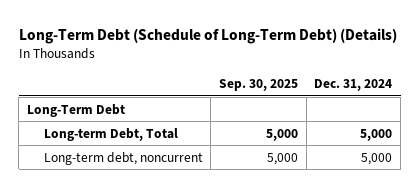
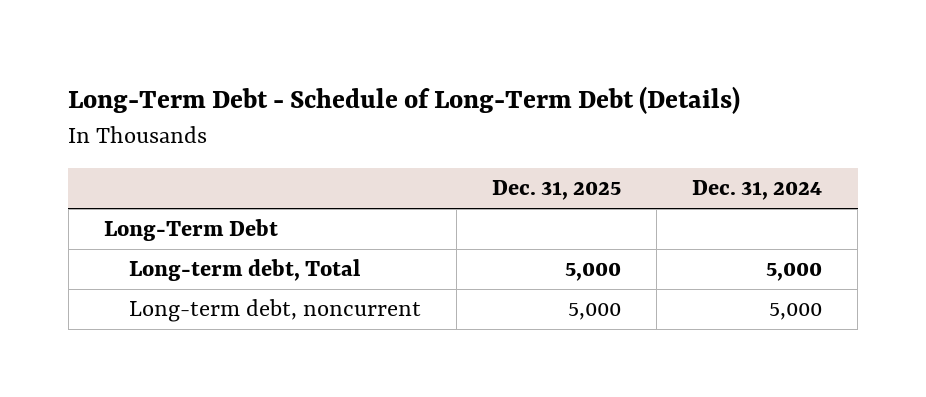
- Long-Term Debt (Schedule of Long-Term Debt) (Details)
+ Long-Term Debt - Schedule of Long-Term Debt (Details)
- | Sep. 30, 2025 | Dec. 31, 2024
+ | Dec. 31, 2025 | Dec. 31, 2024
- Long-term Debt, Total | 5,000 | 5,000
+ Long-term debt, Total | 5,000 | 5,000

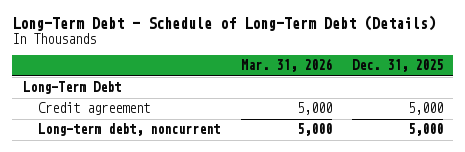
- | Dec. 31, 2025 | Dec. 31, 2024
+ | Mar. 31, 2026 | Dec. 31, 2025
- Long-term debt, Total | 5,000 | 5,000
+ Credit agreement | 5,000 | 5,000

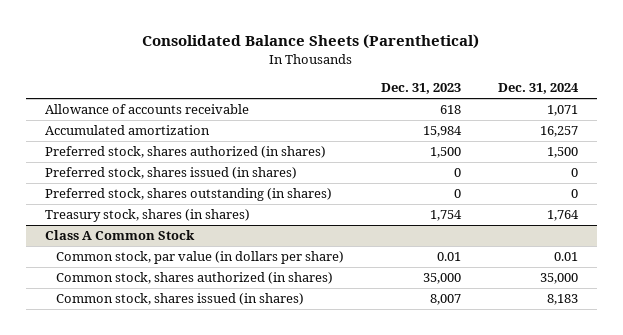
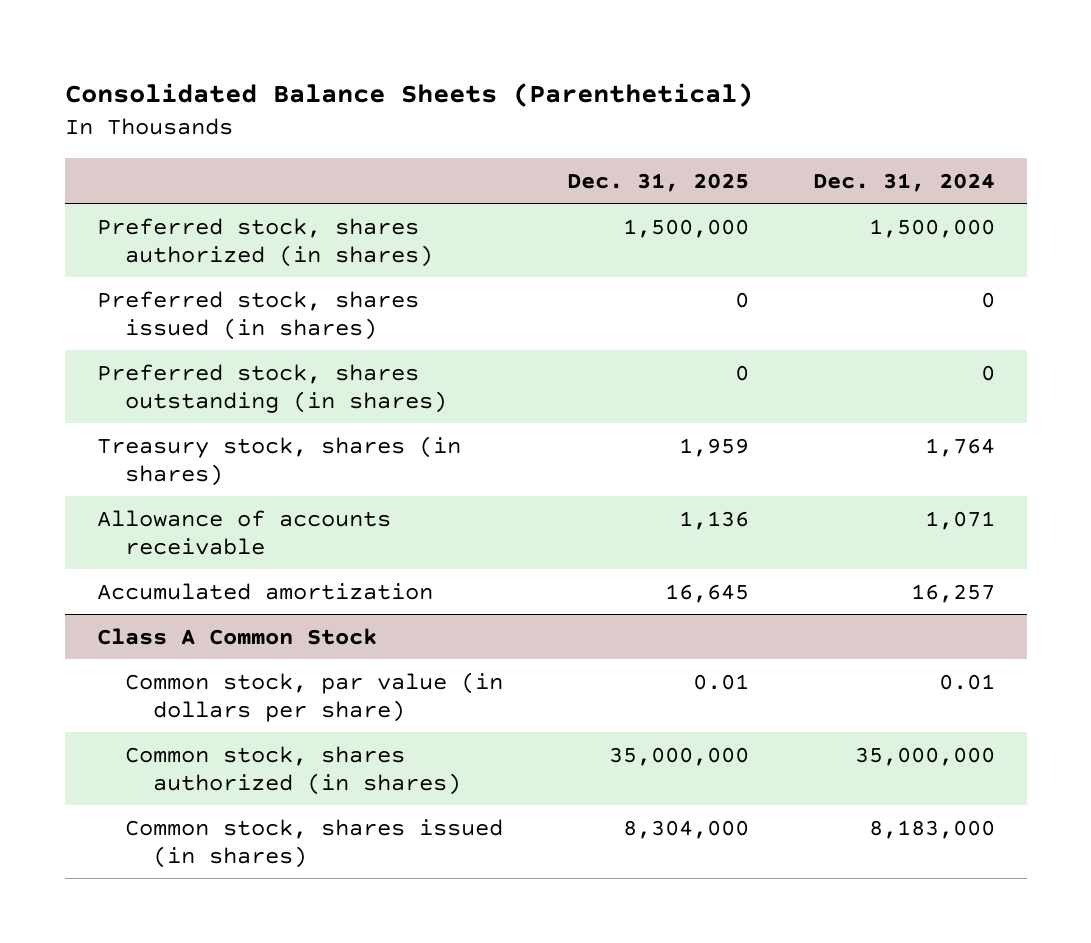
- | Dec. 31, 2023 | Dec. 31, 2024
+ | Dec. 31, 2025 | Dec. 31, 2024
- Preferred stock, shares authorized (in shares) | 1,500 | 1,500
+ Preferred stock, shares authorized (in shares) | 1,500,000 | 1,500,000
moved down: Allowance of accounts receivable | 1,136 | 1,071
moved down: Accumulated amortization | 16,645 | 16,257
@ Class A Common Stock
- Common stock, shares authorized (in shares) | 35,000 | 35,000
- Common stock, shares issued (in shares) | 8,007 | 8,183
+ Common stock, shares authorized (in shares) | 35,000,000 | 35,000,000
+ Common stock, shares issued (in shares) | 8,304,000 | 8,183,000

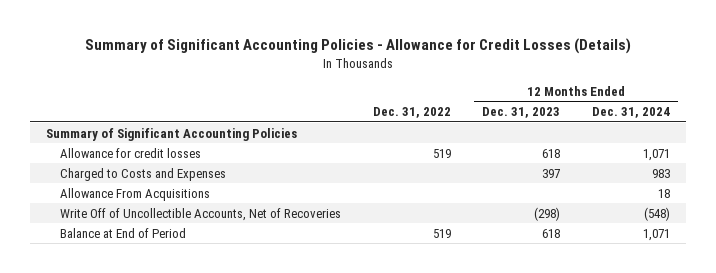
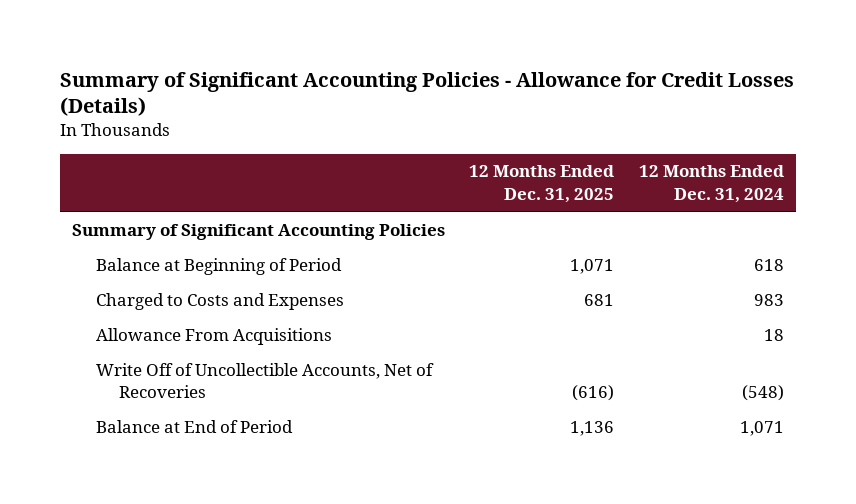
- | Dec. 31, 2022 | 12 Months Ended Dec. 31, 2023 | 12 Months Ended Dec. 31, 2024
+ | 12 Months Ended Dec. 31, 2025 | 12 Months Ended Dec. 31, 2024
- Allowance for credit losses | 519 | 618 | 1,071
+ Balance at Beginning of Period | 1,071 | 618

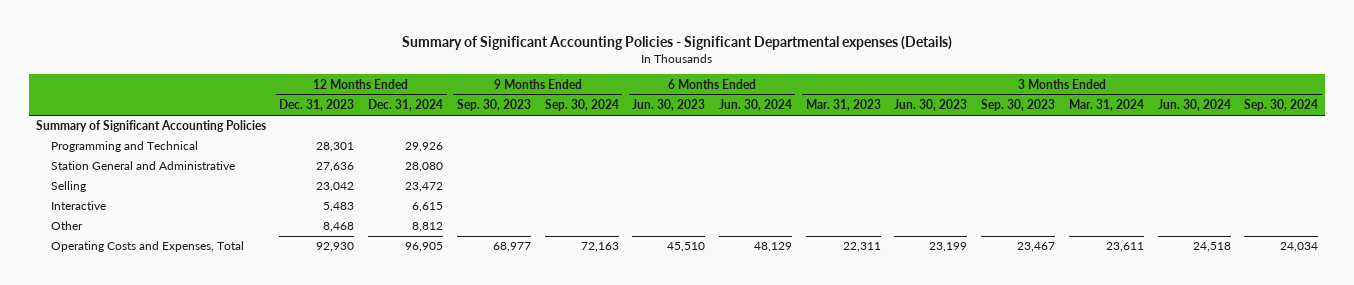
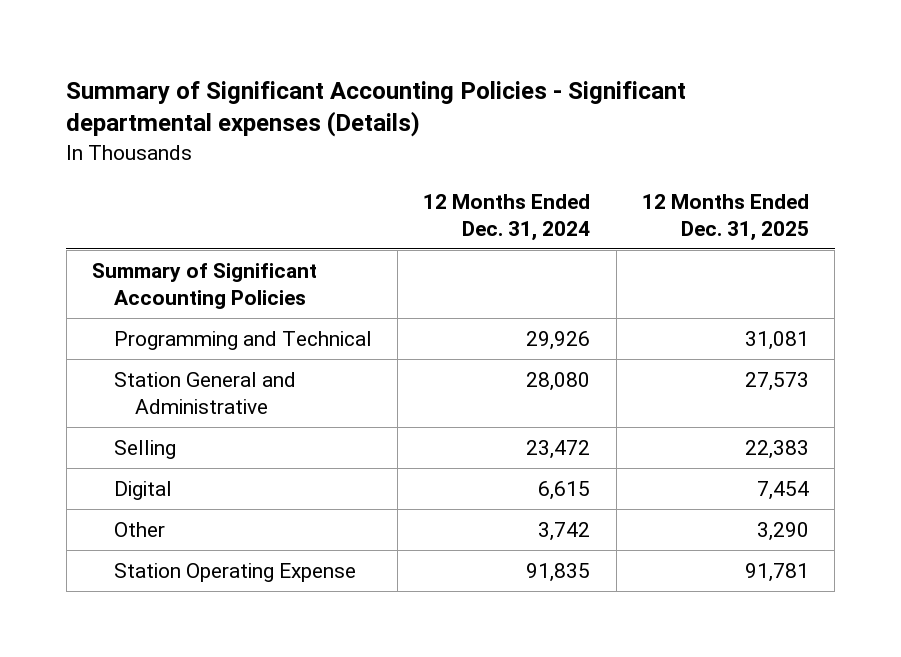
- Summary of Significant Accounting Policies - Significant Departmental expenses (Details)
+ Summary of Significant Accounting Policies - Significant departmental expenses (Details)
- | 12 Months Ended Dec. 31, 2023 | 12 Months Ended Dec. 31, 2024 | 9 Months Ended Sep. 30, 2023 | 9 Months Ended Sep. 30, 2024 | 6 Months Ended Jun. 30, 2023 | 6 Months Ended Jun. 30, 2024 | 3 Months Ended Mar. 31, 2023 | 3 Months Ended Jun. 30, 2023 | 3 Months Ended Sep. 30, 2023 | 3 Months Ended Mar. 31, 2024 | 3 Months Ended Jun. 30, 2024 | 3 Months Ended Sep. 30, 2024
+ | 12 Months Ended Dec. 31, 2024 | 12 Months Ended Dec. 31, 2025
- Interactive | 5,483 | 6,615 | | | | | | | | | |
- Other | 8,468 | 8,812 | | | | | | | | | |
- Operating Costs and Expenses, Total | 92,930 | 96,905 | 68,977 | 72,163 | 45,510 | 48,129 | 22,311 | 23,199 | 23,467 | 23,611 | 24,518 | 24,034
+ Digital | 6,615 | 7,454
+ Other | 3,742 | 3,290
+ Station Operating Expense | 91,835 | 91,781

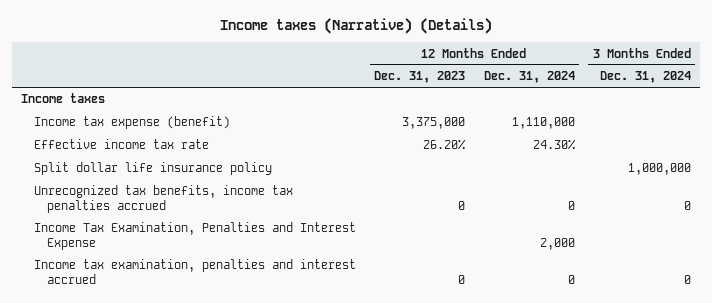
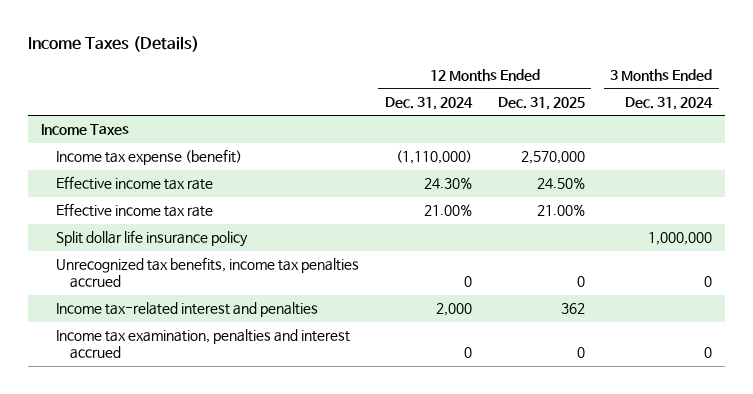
- Income taxes (Narrative) (Details)
+ Income Taxes (Details)
- | 12 Months Ended Dec. 31, 2023 | 12 Months Ended Dec. 31, 2024 | 3 Months Ended Dec. 31, 2024
+ | 12 Months Ended Dec. 31, 2024 | 12 Months Ended Dec. 31, 2025 | 3 Months Ended Dec. 31, 2024
- Income taxes
- Income tax expense (benefit) | 3,375,000 | 1,110,000 |
+ Income Taxes
+ Income tax expense (benefit) | (1,110,000) | 2,570,000 |
+ Effective income tax rate | 21.00% | 21.00% |
- Income Tax Examination, Penalties and Interest Expense | | 2,000 |
+ Income tax-related interest and penalties | 2,000 | 362 |

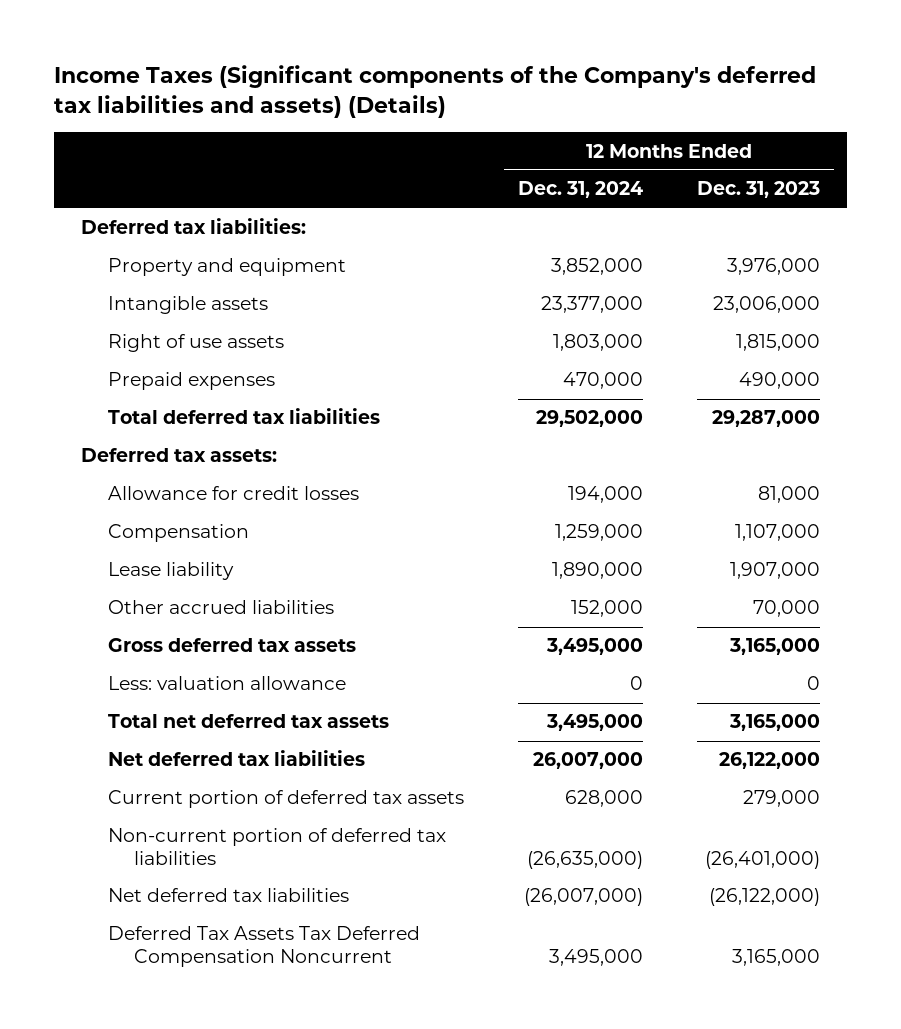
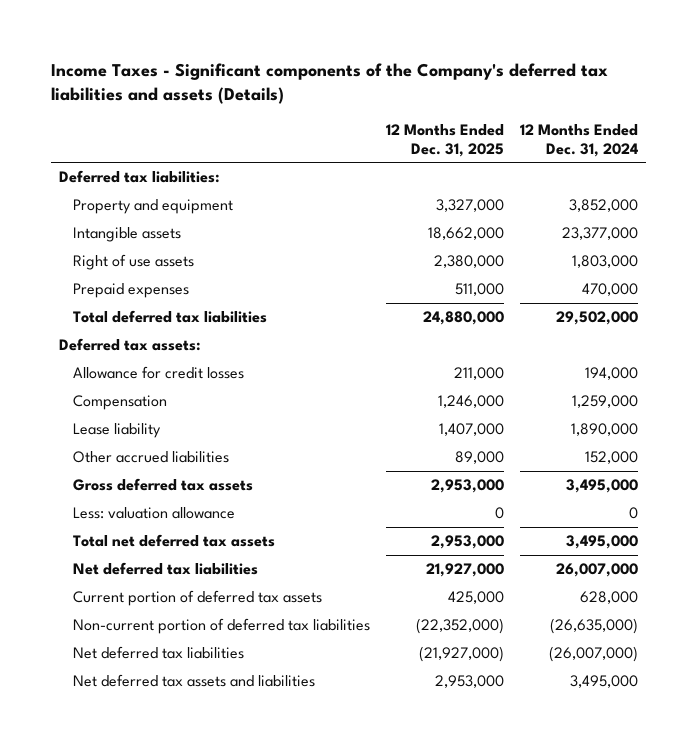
- Income Taxes (Significant components of the Company's deferred tax liabilities and assets) (Details)
+ Income Taxes - Significant components of the Company's deferred tax liabilities and assets (Details)
- | 12 Months Ended Dec. 31, 2024 | 12 Months Ended Dec. 31, 2023
+ | 12 Months Ended Dec. 31, 2025 | 12 Months Ended Dec. 31, 2024
- Deferred Tax Assets Tax Deferred Compensation Noncurrent | 3,495,000 | 3,165,000
+ Net deferred tax assets and liabilities | 2,953,000 | 3,495,000

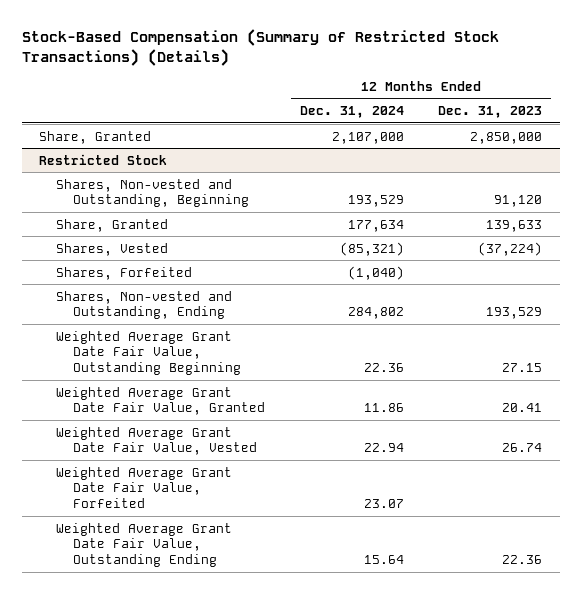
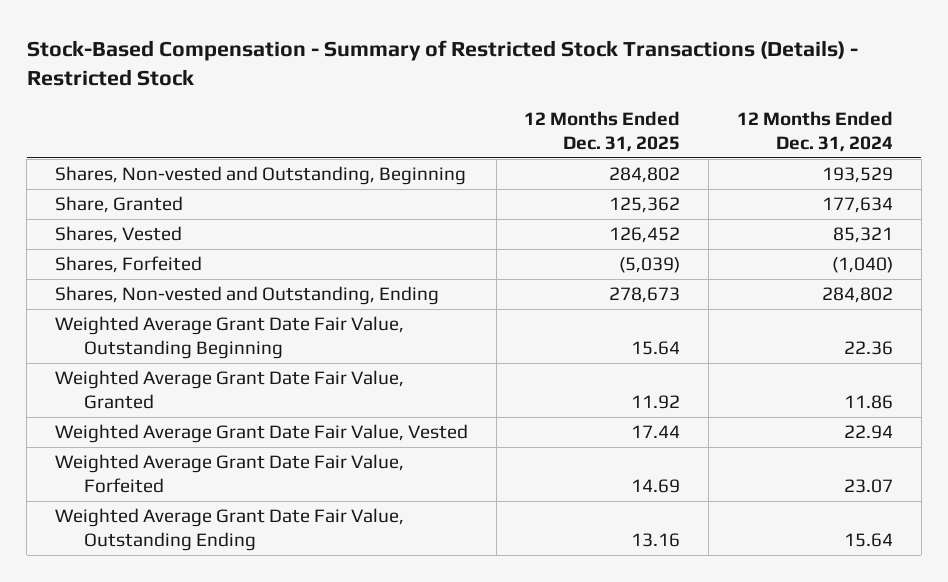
- Stock-Based Compensation (Summary of Restricted Stock Transactions) (Details)
+ Stock-Based Compensation - Summary of Restricted Stock Transactions (Details) - Restricted Stock
- | 12 Months Ended Dec. 31, 2024 | 12 Months Ended Dec. 31, 2023
+ | 12 Months Ended Dec. 31, 2025 | 12 Months Ended Dec. 31, 2024
- Share, Granted | 2,107,000 | 2,850,000
- Restricted Stock
- Shares, Vested | (85,321) | (37,224)
+ Shares, Vested | 126,452 | 85,321

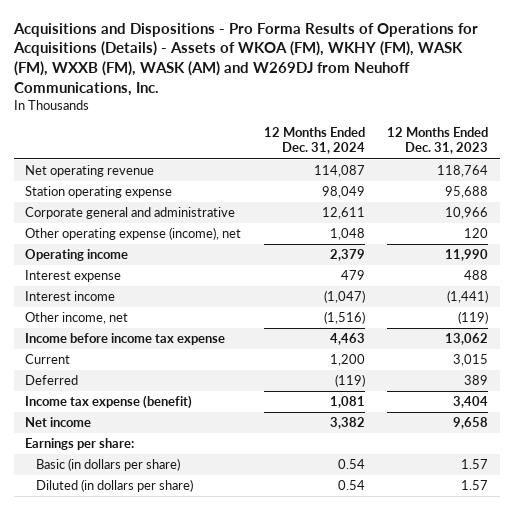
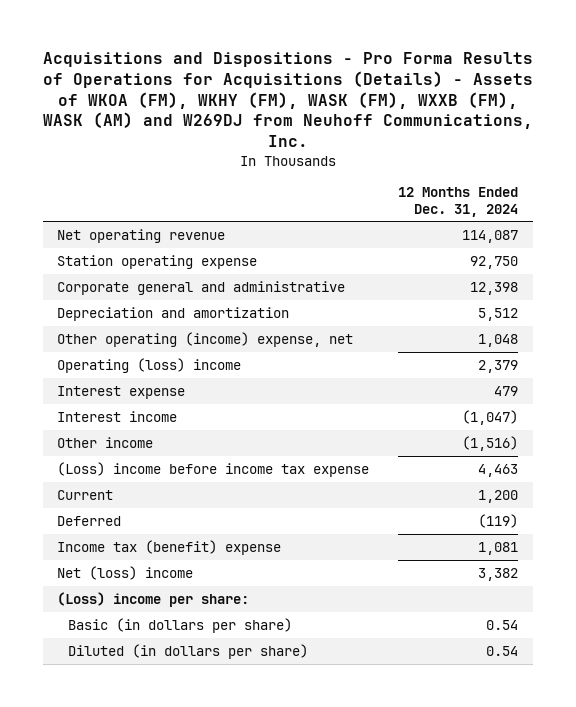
- | 12 Months Ended Dec. 31, 2024 | 12 Months Ended Dec. 31, 2023
+ | 12 Months Ended Dec. 31, 2024
- Station operating expense | 98,049 | 95,688
- Corporate general and administrative | 12,611 | 10,966
- Other operating expense (income), net | 1,048 | 120
- Operating income | 2,379 | 11,990
+ Station operating expense | 92,750
+ Corporate general and administrative | 12,398
+ Depreciation and amortization | 5,512
+ Other operating (income) expense, net | 1,048
+ Operating (loss) income | 2,379
- Other income, net | (1,516) | (119)
- Income before income tax expense | 4,463 | 13,062
+ Other income | (1,516)
+ (Loss) income before income tax expense | 4,463
- Income tax expense (benefit) | 1,081 | 3,404
- Net income | 3,382 | 9,658
- Earnings per share:
+ Income tax (benefit) expense | 1,081
+ Net (loss) income | 3,382
+ (Loss) income per share:

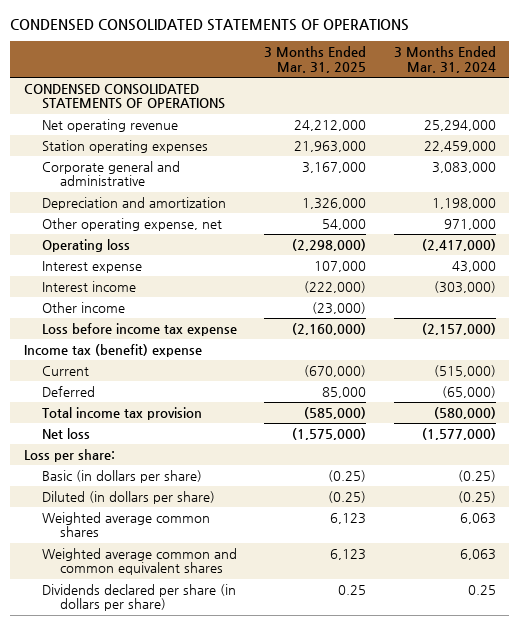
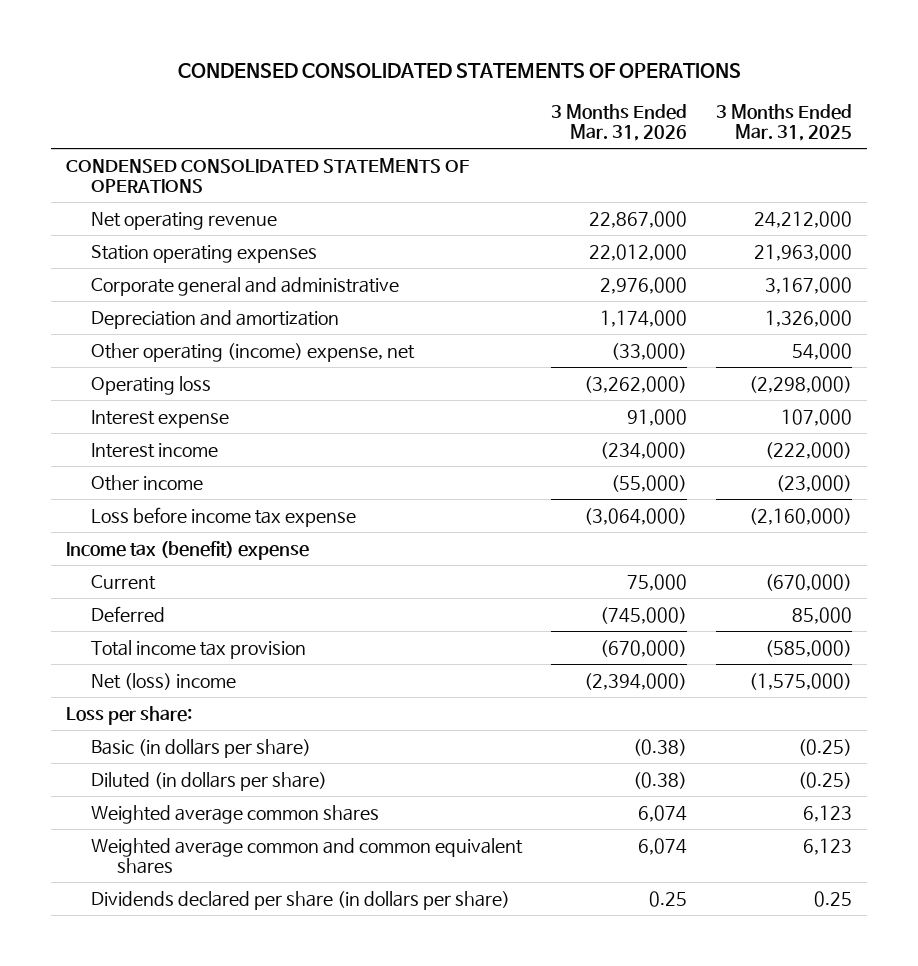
- | 3 Months Ended Mar. 31, 2025 | 3 Months Ended Mar. 31, 2024
+ | 3 Months Ended Mar. 31, 2026 | 3 Months Ended Mar. 31, 2025
- Other operating expense, net | 54,000 | 971,000
+ Other operating (income) expense, net | (33,000) | 54,000
- Net loss | (1,575,000) | (1,577,000)
+ Net (loss) income | (2,394,000) | (1,575,000)

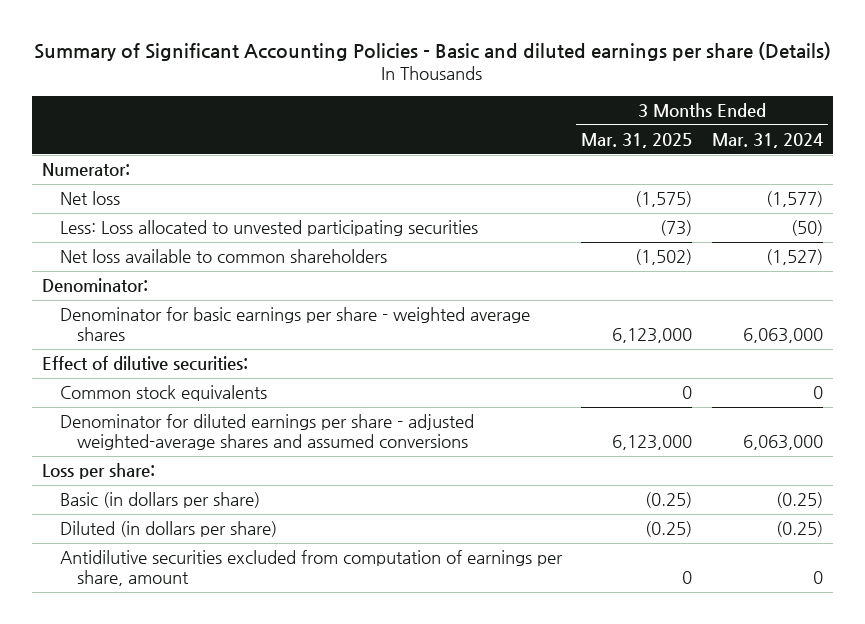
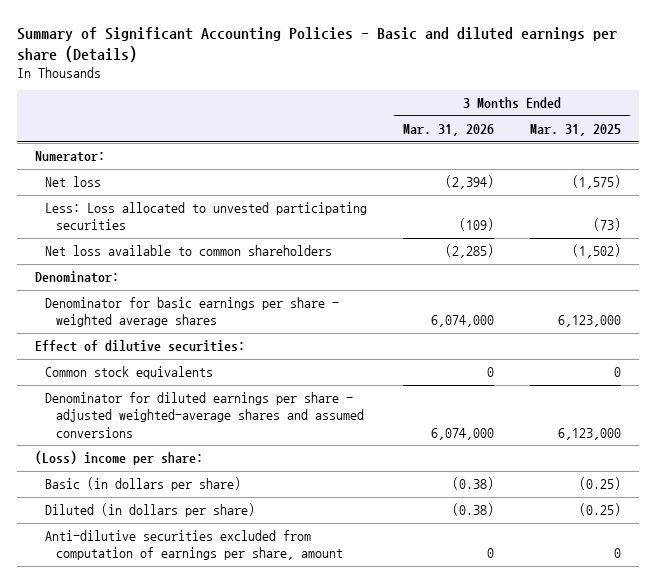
- | 3 Months Ended Mar. 31, 2025 | 3 Months Ended Mar. 31, 2024
+ | 3 Months Ended Mar. 31, 2026 | 3 Months Ended Mar. 31, 2025
- Loss per share:
+ (Loss) income per share:
- Antidilutive securities excluded from computation of earnings per share, amount | 0 | 0
+ Anti-dilutive securities excluded from computation of earnings per share, amount | 0 | 0

